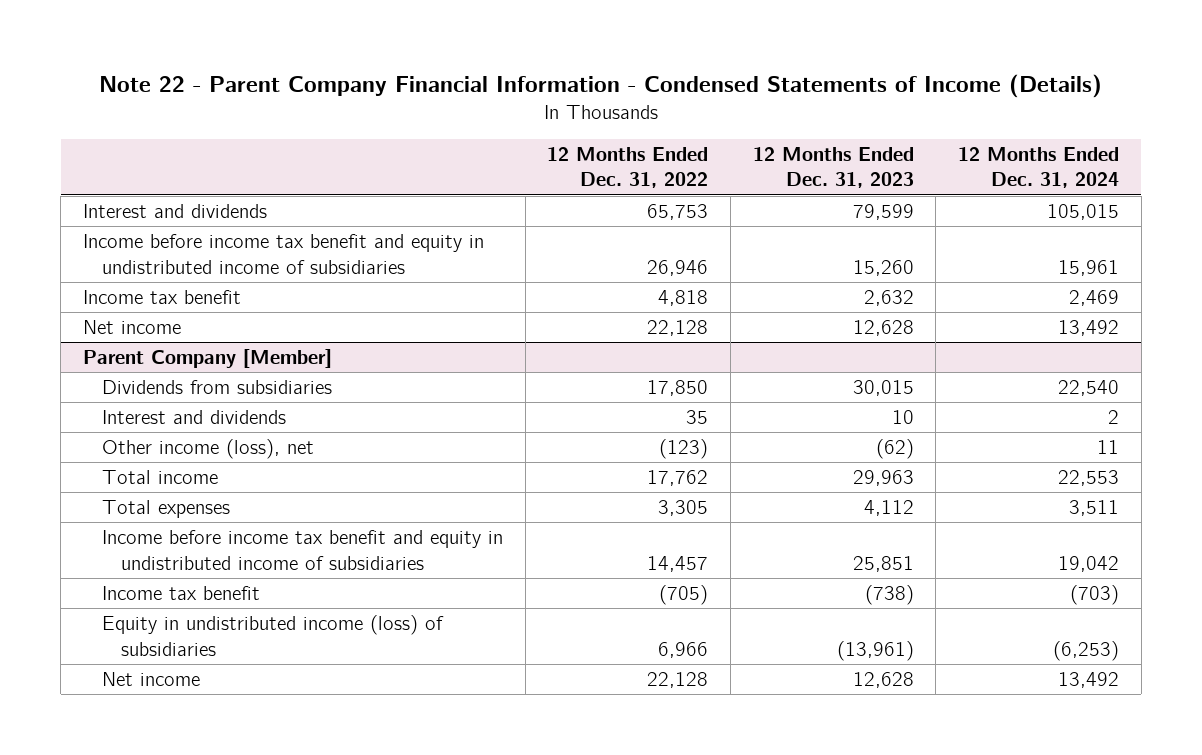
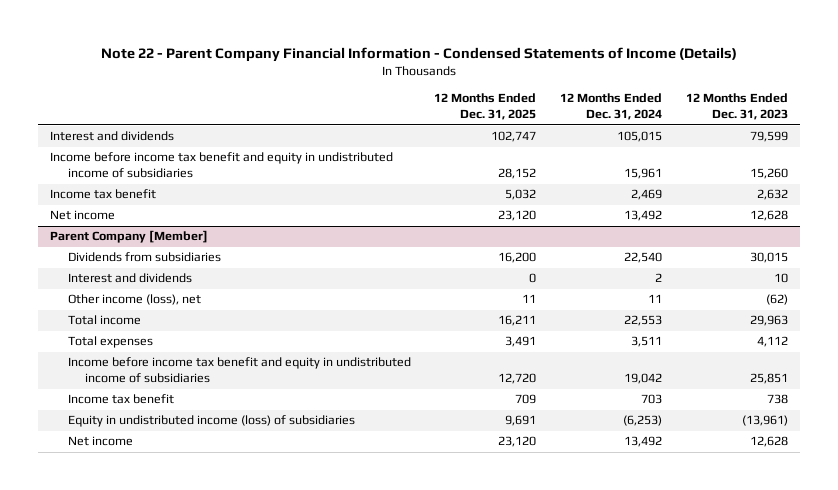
- | 12 Months Ended Dec. 31, 2022 | 12 Months Ended Dec. 31, 2023 | 12 Months Ended Dec. 31, 2024
+ | 12 Months Ended Dec. 31, 2025 | 12 Months Ended Dec. 31, 2024 | 12 Months Ended Dec. 31, 2023
@ Parent Company [Member]
- Income tax benefit | (705) | (738) | (703)
+ Income tax benefit | 709 | 703 | 738

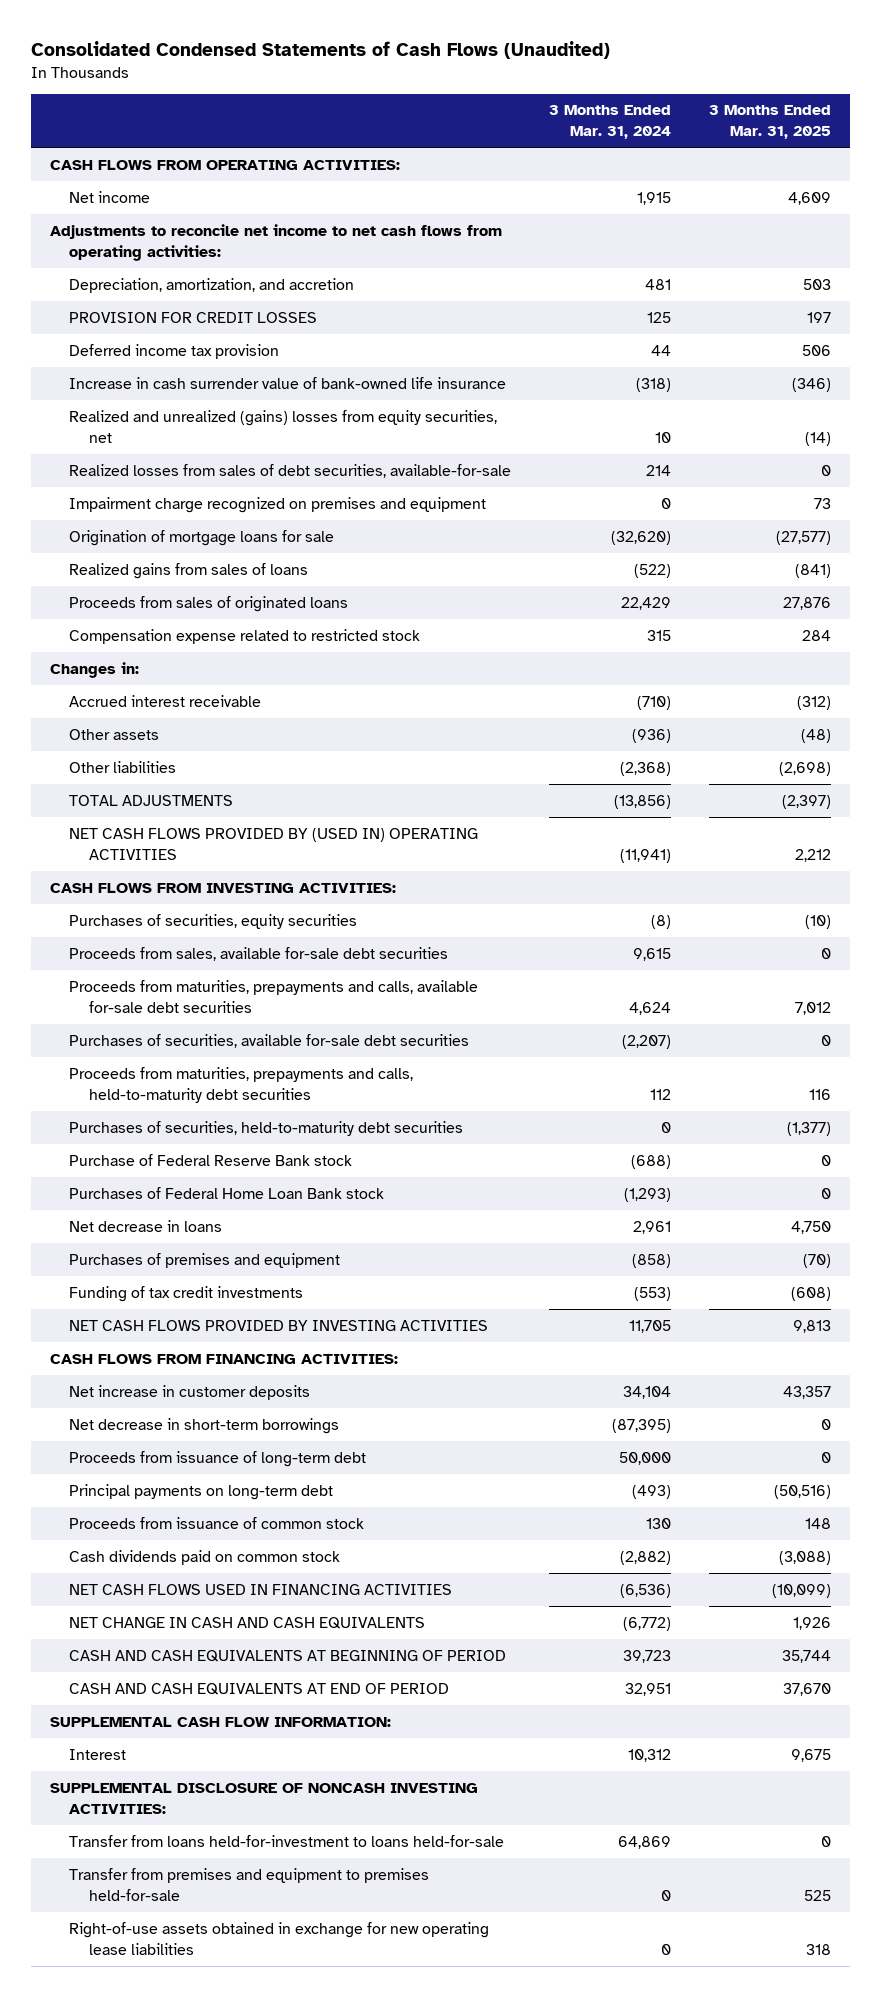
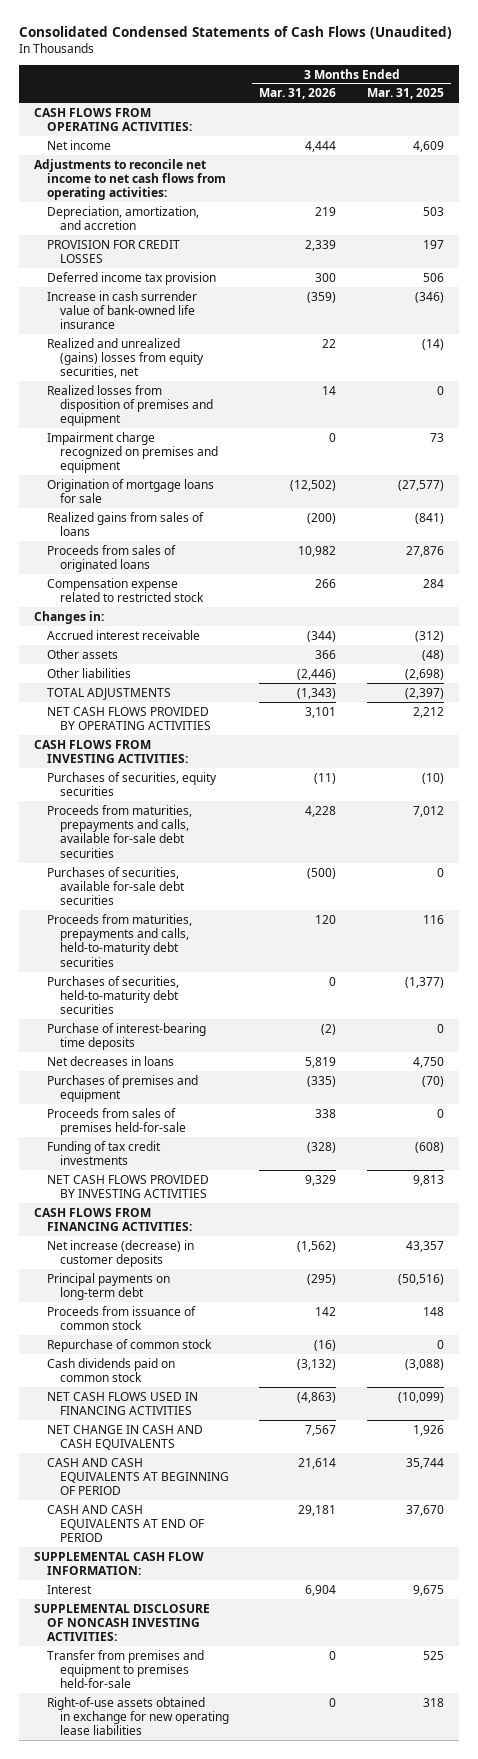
- | 3 Months Ended Mar. 31, 2024 | 3 Months Ended Mar. 31, 2025
+ | 3 Months Ended Mar. 31, 2026 | 3 Months Ended Mar. 31, 2025
- Realized losses from sales of debt securities, available-for-sale | 214 | 0
+ Realized losses from disposition of premises and equipment | 14 | 0
- NET CASH FLOWS PROVIDED BY (USED IN) OPERATING ACTIVITIES | (11,941) | 2,212
+ NET CASH FLOWS PROVIDED BY OPERATING ACTIVITIES | 3,101 | 2,212
- Proceeds from sales, available for-sale debt securities | 9,615 | 0
- Purchase of Federal Reserve Bank stock | (688) | 0
- Purchases of Federal Home Loan Bank stock | (1,293) | 0
- Net decrease in loans | 2,961 | 4,750
+ Purchase of interest-bearing time deposits | (2) | 0
+ Net decreases in loans | 5,819 | 4,750
+ Proceeds from sales of premises held-for-sale | 338 | 0
- Net increase in customer deposits | 34,104 | 43,357
- Net decrease in short-term borrowings | (87,395) | 0
- Proceeds from issuance of long-term debt | 50,000 | 0
+ Net increase (decrease) in customer deposits | (1,562) | 43,357
+ Repurchase of common stock | (16) | 0
- Transfer from loans held-for-investment to loans held-for-sale | 64,869 | 0

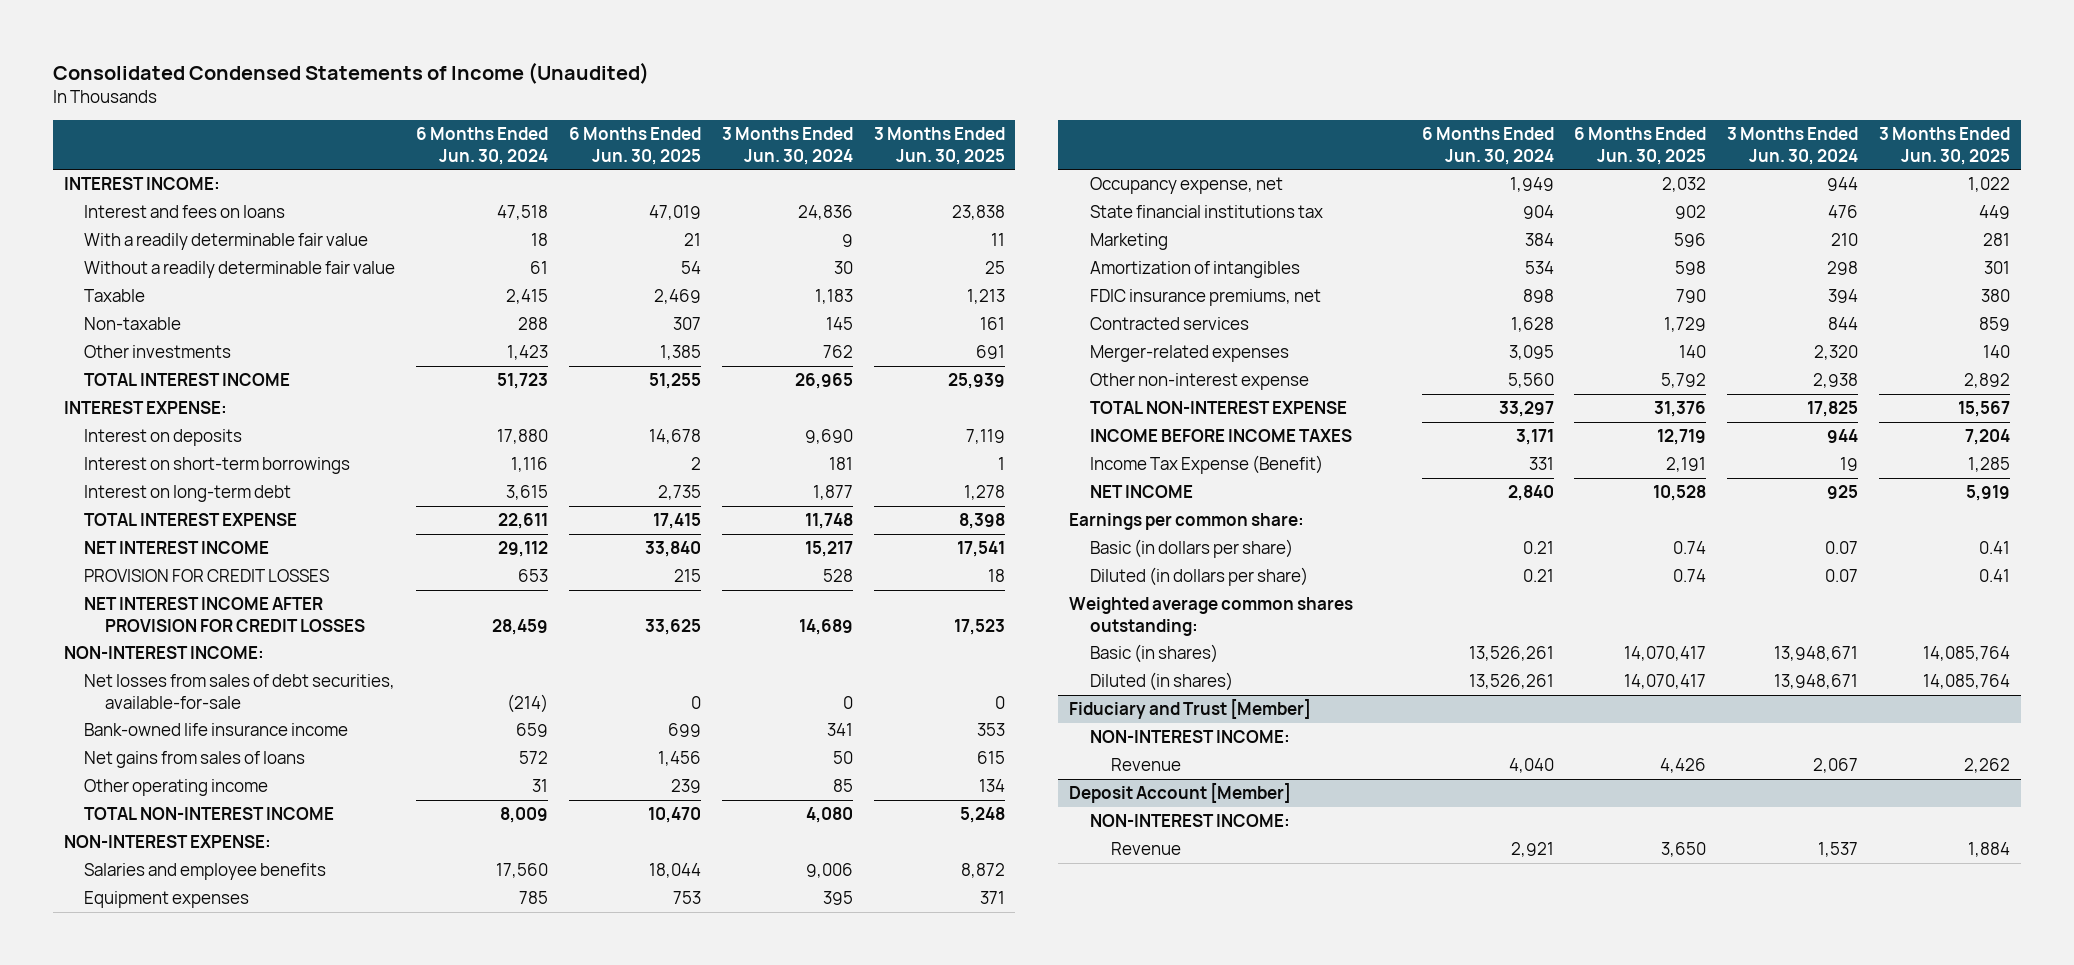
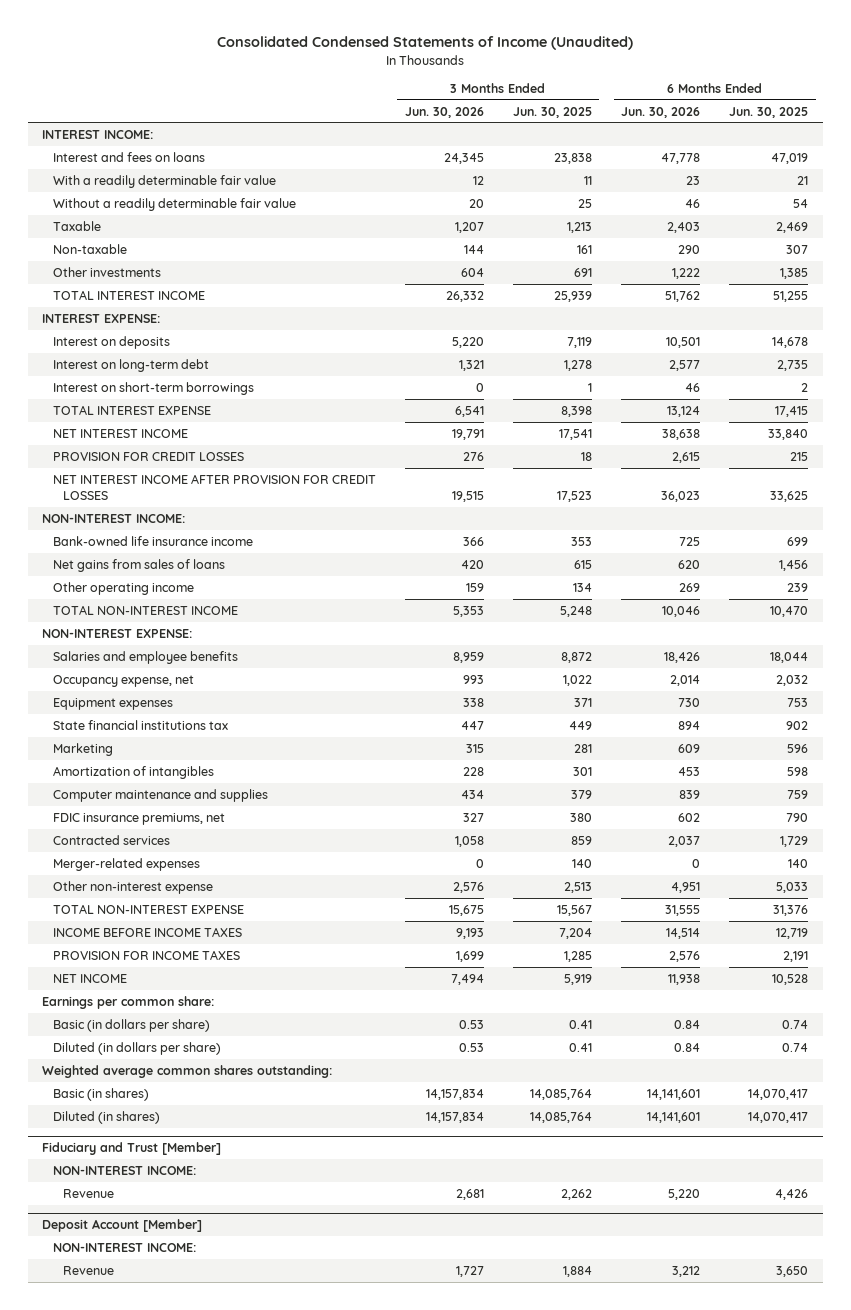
- | 6 Months Ended Jun. 30, 2024 | 6 Months Ended Jun. 30, 2025 | 3 Months Ended Jun. 30, 2024 | 3 Months Ended Jun. 30, 2025
+ | 3 Months Ended Jun. 30, 2026 | 3 Months Ended Jun. 30, 2025 | 6 Months Ended Jun. 30, 2026 | 6 Months Ended Jun. 30, 2025
moved down: Interest on short-term borrowings | 0 | 1 | 46 | 2
- Net losses from sales of debt securities, available-for-sale | (214) | 0 | 0 | 0
moved down: Equipment expenses | 338 | 371 | 730 | 753
+ Computer maintenance and supplies | 434 | 379 | 839 | 759
- Other non-interest expense | 5,560 | 5,792 | 2,938 | 2,892
+ Other non-interest expense | 2,576 | 2,513 | 4,951 | 5,033
- Income Tax Expense (Benefit) | 331 | 2,191 | 19 | 1,285
+ PROVISION FOR INCOME TAXES | 1,699 | 1,285 | 2,576 | 2,191

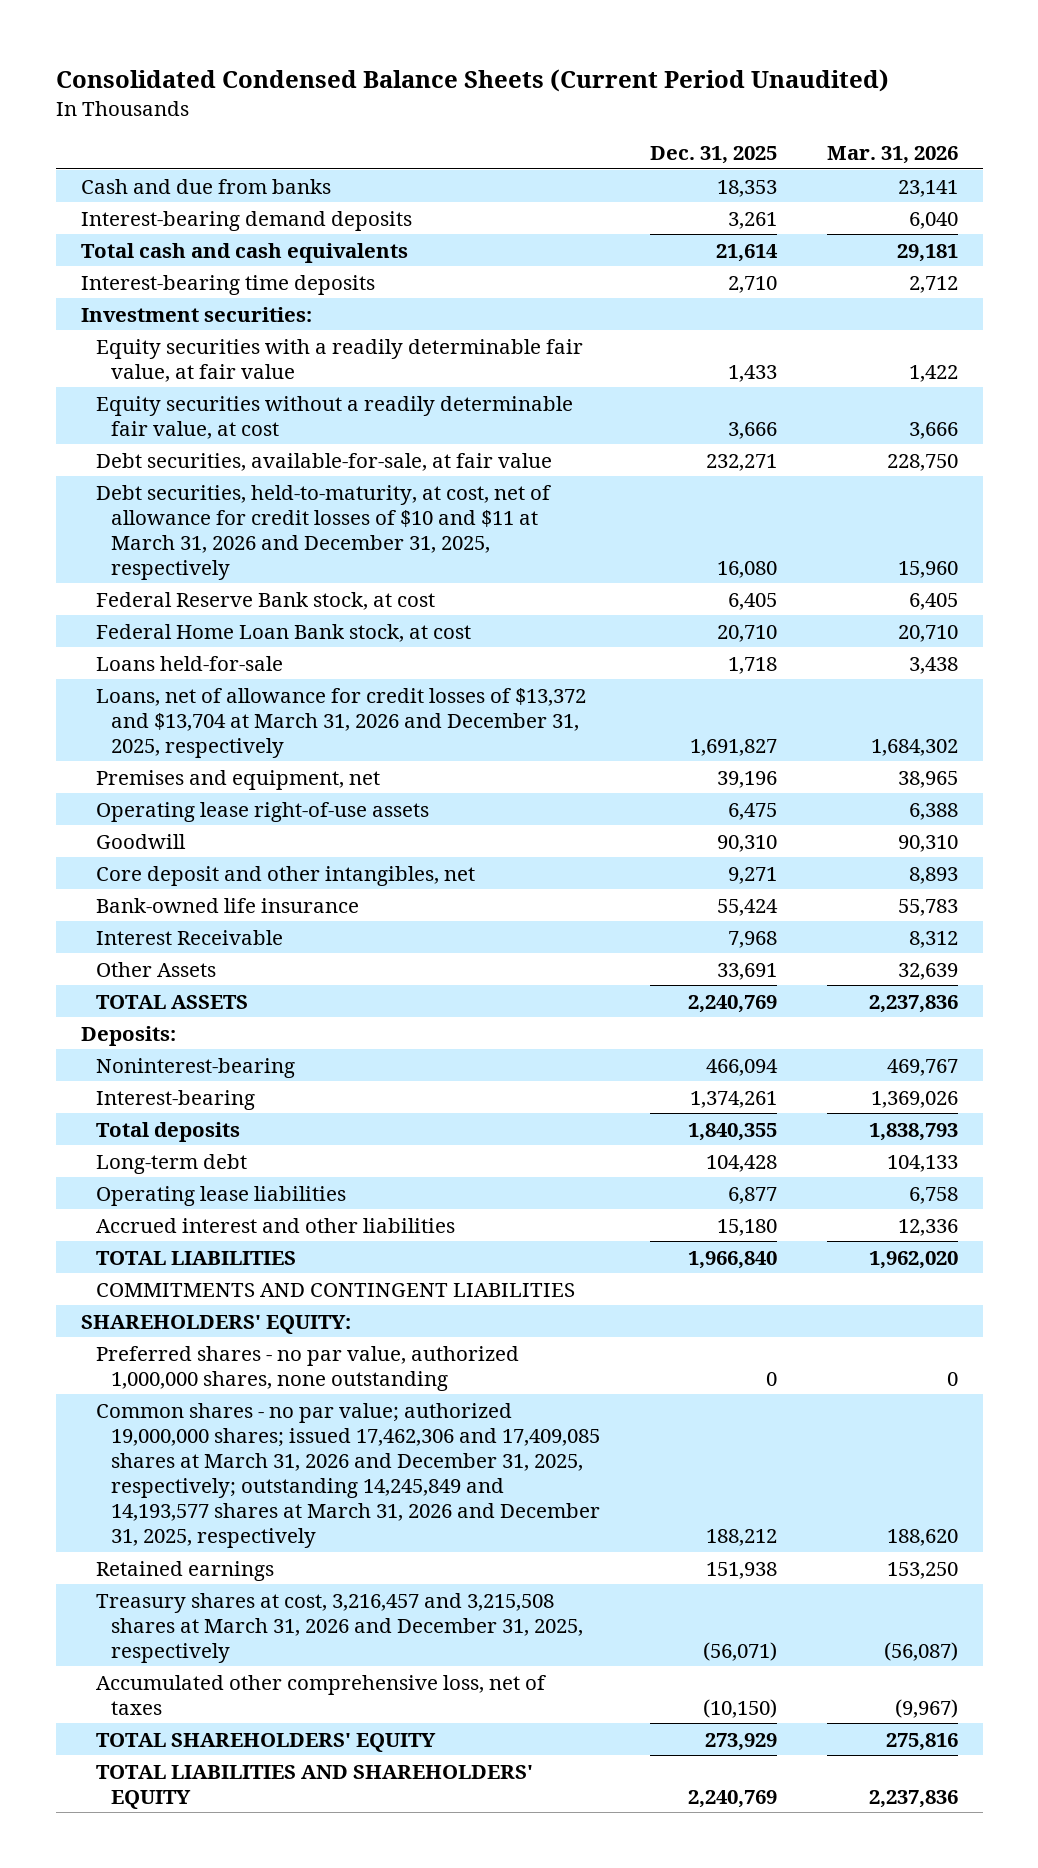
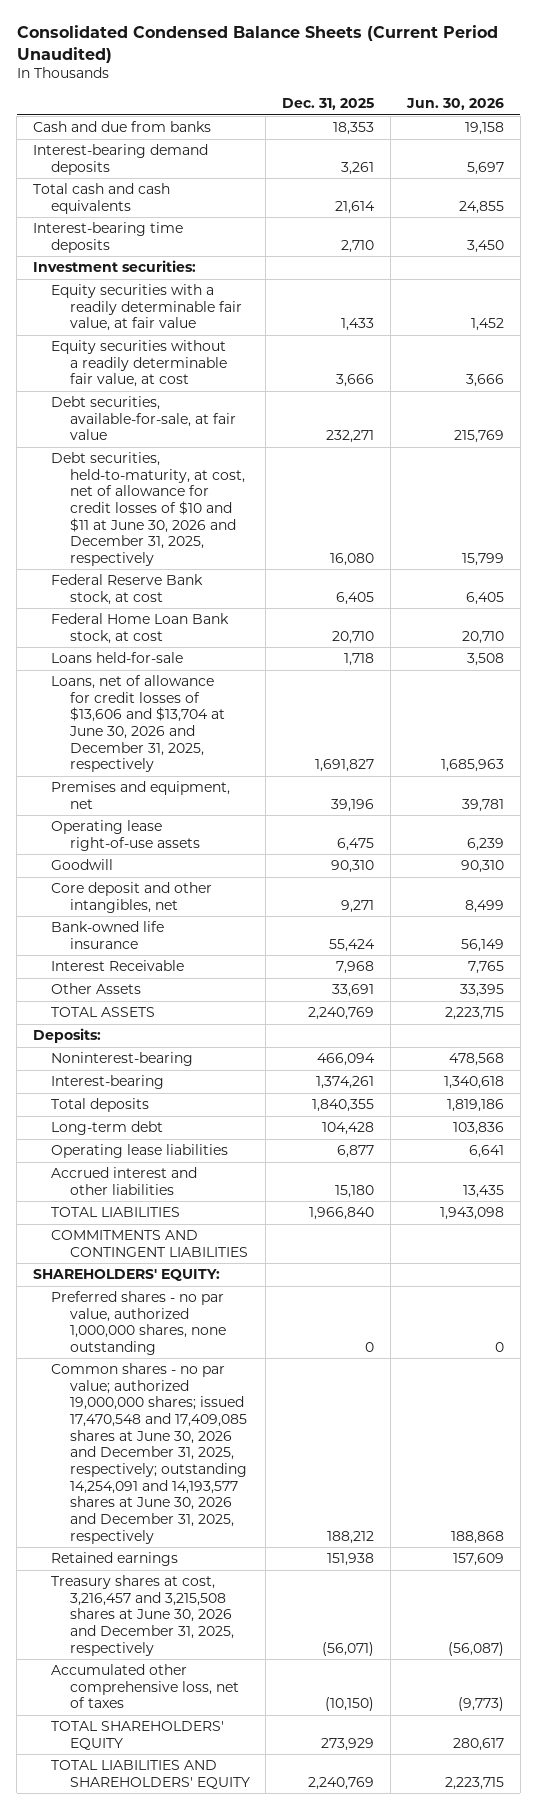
- | Dec. 31, 2025 | Mar. 31, 2026
+ | Dec. 31, 2025 | Jun. 30, 2026
- Debt securities, held-to-maturity, at cost, net of allowance for credit losses of $10 and $11 at March 31, 2026 and December 31, 2025, respectively | 16,080 | 15,960
+ Debt securities, held-to-maturity, at cost, net of allowance for credit losses of $10 and $11 at June 30, 2026 and December 31, 2025, respectively | 16,080 | 15,799
- Loans, net of allowance for credit losses of $13,372 and $13,704 at March 31, 2026 and December 31, 2025, respectively | 1,691,827 | 1,684,302
+ Loans, net of allowance for credit losses of $13,606 and $13,704 at June 30, 2026 and December 31, 2025, respectively | 1,691,827 | 1,685,963
- Common shares - no par value; authorized 19,000,000 shares; issued 17,462,306 and 17,409,085 shares at March 31, 2026 and December 31, 2025, respectively; outstanding 14,245,849 and 14,193,577 shares at March 31, 2026 and December 31, 2025, respectively | 188,212 | 188,620
+ Common shares - no par value; authorized 19,000,000 shares; issued 17,470,548 and 17,409,085 shares at June 30, 2026 and December 31, 2025, respectively; outstanding 14,254,091 and 14,193,577 shares at June 30, 2026 and December 31, 2025, respectively | 188,212 | 188,868
- Treasury shares at cost, 3,216,457 and 3,215,508 shares at March 31, 2026 and December 31, 2025, respectively | (56,071) | (56,087)
+ Treasury shares at cost, 3,216,457 and 3,215,508 shares at June 30, 2026 and December 31, 2025, respectively | (56,071) | (56,087)

